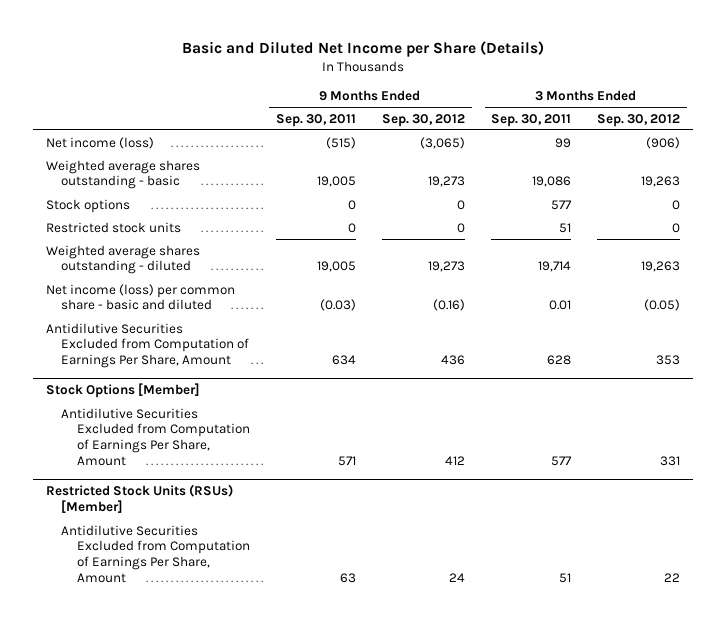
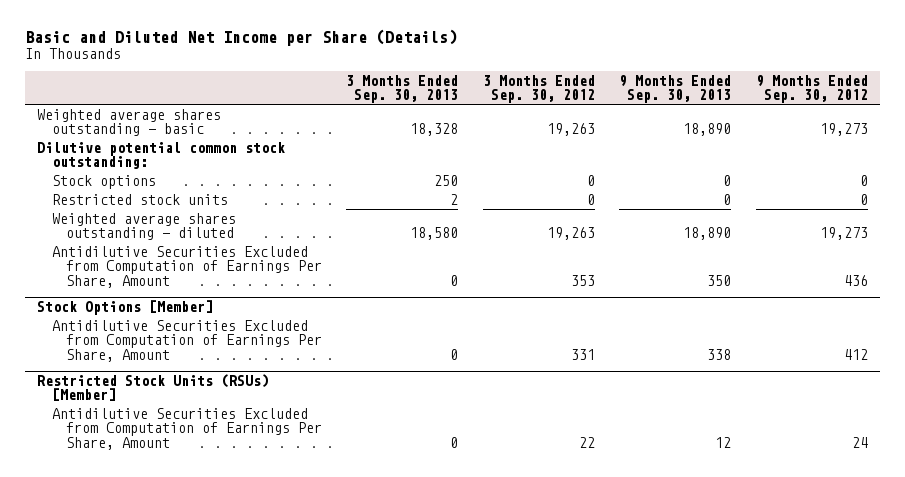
- | 9 Months Ended Sep. 30, 2011 | 9 Months Ended Sep. 30, 2012 | 3 Months Ended Sep. 30, 2011 | 3 Months Ended Sep. 30, 2012
+ | 3 Months Ended Sep. 30, 2013 | 3 Months Ended Sep. 30, 2012 | 9 Months Ended Sep. 30, 2013 | 9 Months Ended Sep. 30, 2012
- Net income (loss) | (515) | (3,065) | 99 | (906)
+ Dilutive potential common stock outstanding:
- Net income (loss) per common share - basic and diluted | (0.03) | (0.16) | 0.01 | (0.05)

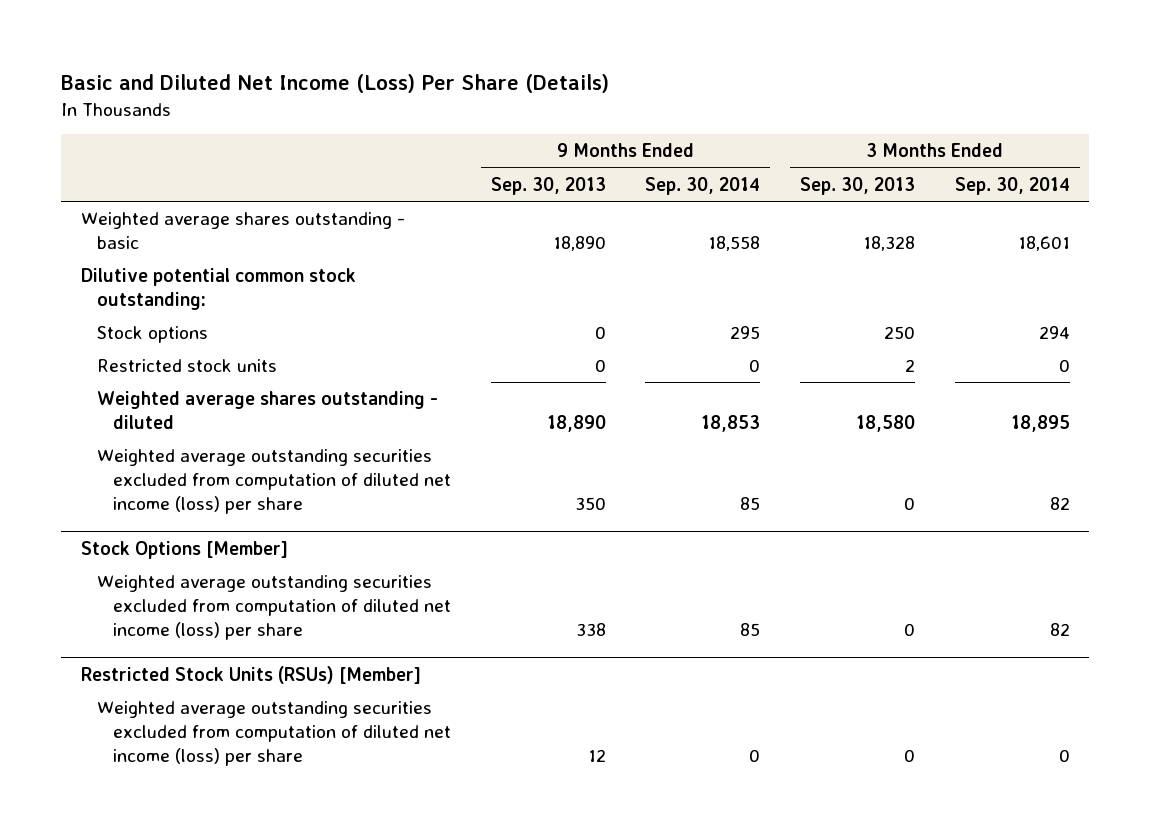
- Basic and Diluted Net Income per Share (Details)
+ Basic and Diluted Net Income (Loss) Per Share (Details)
- | 3 Months Ended Sep. 30, 2013 | 3 Months Ended Sep. 30, 2012 | 9 Months Ended Sep. 30, 2013 | 9 Months Ended Sep. 30, 2012
+ | 9 Months Ended Sep. 30, 2013 | 9 Months Ended Sep. 30, 2014 | 3 Months Ended Sep. 30, 2013 | 3 Months Ended Sep. 30, 2014
- Antidilutive Securities Excluded from Computation of Earnings Per Share, Amount | 0 | 353 | 350 | 436
+ Weighted average outstanding securities excluded from computation of diluted net income (loss) per share | 350 | 85 | 0 | 82
@ Stock Options [Member]
- Antidilutive Securities Excluded from Computation of Earnings Per Share, Amount | 0 | 331 | 338 | 412
+ Weighted average outstanding securities excluded from computation of diluted net income (loss) per share | 338 | 85 | 0 | 82
@ Restricted Stock Units (RSUs) [Member]
- Antidilutive Securities Excluded from Computation of Earnings Per Share, Amount | 0 | 22 | 12 | 24
+ Weighted average outstanding securities excluded from computation of diluted net income (loss) per share | 12 | 0 | 0 | 0

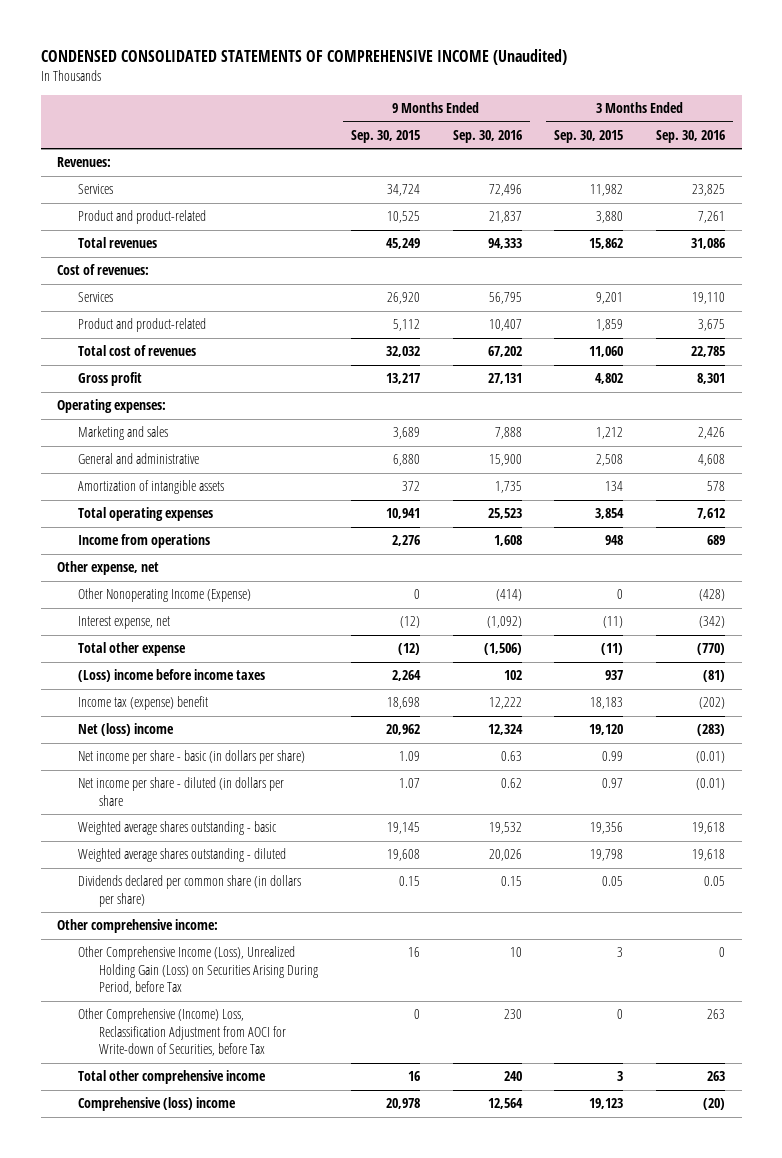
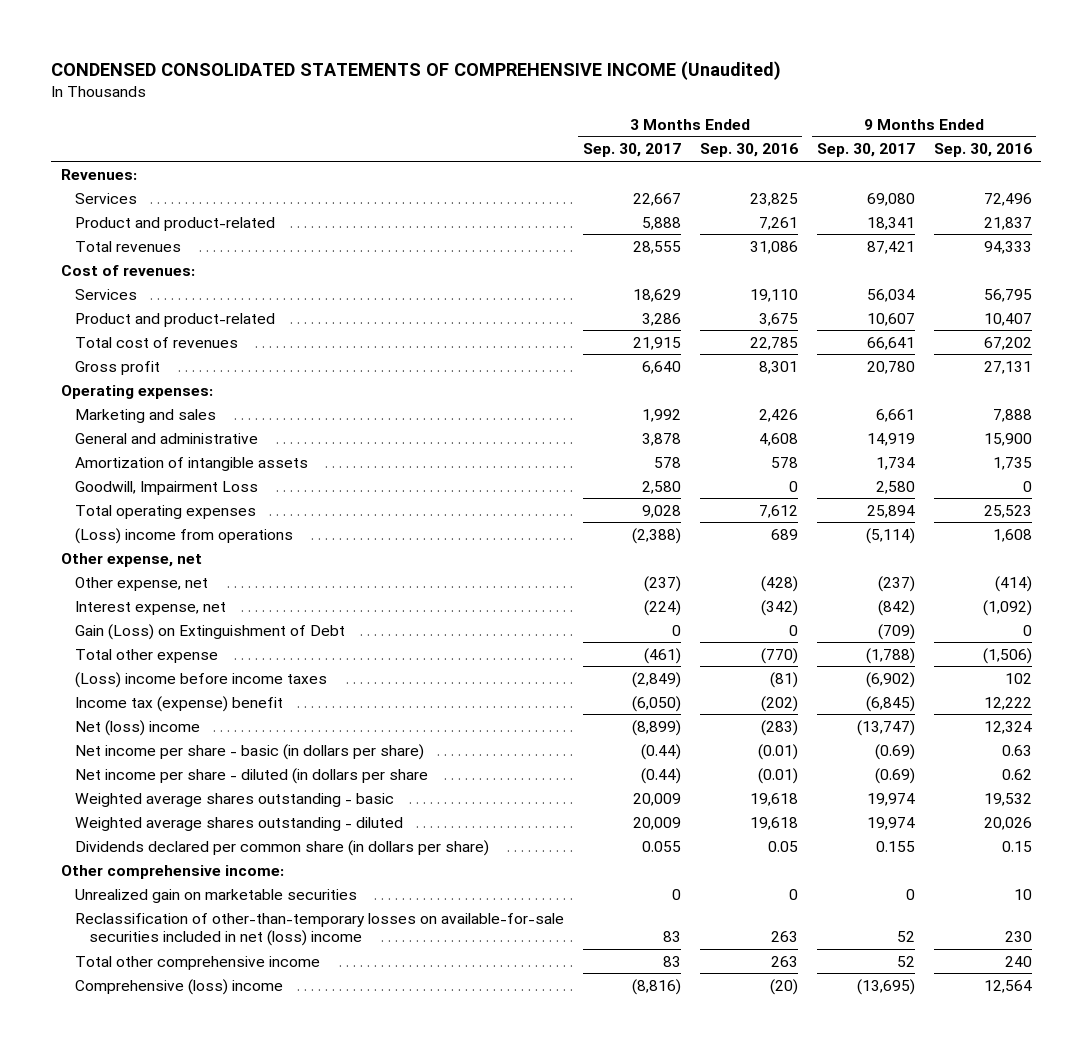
- | 9 Months Ended Sep. 30, 2015 | 9 Months Ended Sep. 30, 2016 | 3 Months Ended Sep. 30, 2015 | 3 Months Ended Sep. 30, 2016
+ | 3 Months Ended Sep. 30, 2017 | 3 Months Ended Sep. 30, 2016 | 9 Months Ended Sep. 30, 2017 | 9 Months Ended Sep. 30, 2016
+ Goodwill, Impairment Loss | 2,580 | 0 | 2,580 | 0
- Income from operations | 2,276 | 1,608 | 948 | 689
+ (Loss) income from operations | (2,388) | 689 | (5,114) | 1,608
- Other Nonoperating Income (Expense) | 0 | (414) | 0 | (428)
+ Other expense, net | (237) | (428) | (237) | (414)
+ Gain (Loss) on Extinguishment of Debt | 0 | 0 | (709) | 0
- Other Comprehensive Income (Loss), Unrealized Holding Gain (Loss) on Securities Arising During Period, before Tax | 16 | 10 | 3 | 0
- Other Comprehensive (Income) Loss, Reclassification Adjustment from AOCI for Write-down of Securities, before Tax | 0 | 230 | 0 | 263
+ Unrealized gain on marketable securities | 0 | 0 | 0 | 10
+ Reclassification of other-than-temporary losses on available-for-sale securities included in net (loss) income | 83 | 263 | 52 | 230

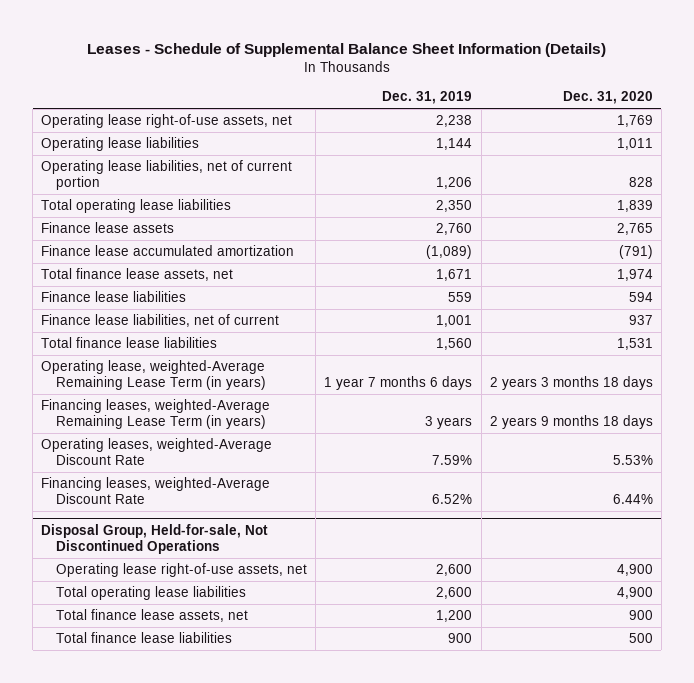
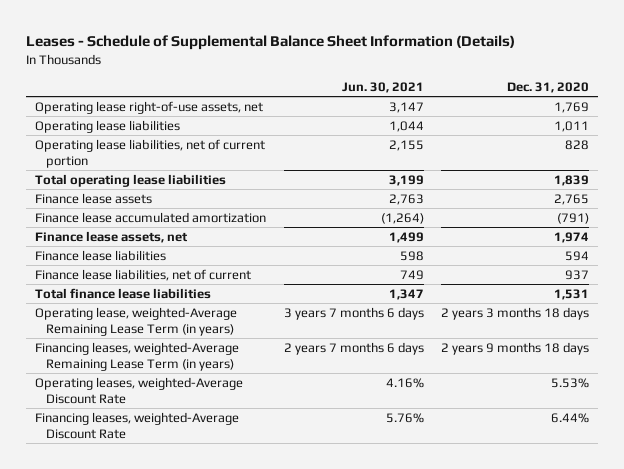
- | Dec. 31, 2019 | Dec. 31, 2020
+ | Jun. 30, 2021 | Dec. 31, 2020
- Total finance lease assets, net | 1,671 | 1,974
+ Finance lease assets, net | 1,499 | 1,974
- Disposal Group, Held-for-sale, Not Discontinued Operations
- Operating lease right-of-use assets, net | 2,600 | 4,900
- Total operating lease liabilities | 2,600 | 4,900
- Total finance lease assets, net | 1,200 | 900
- Total finance lease liabilities | 900 | 500

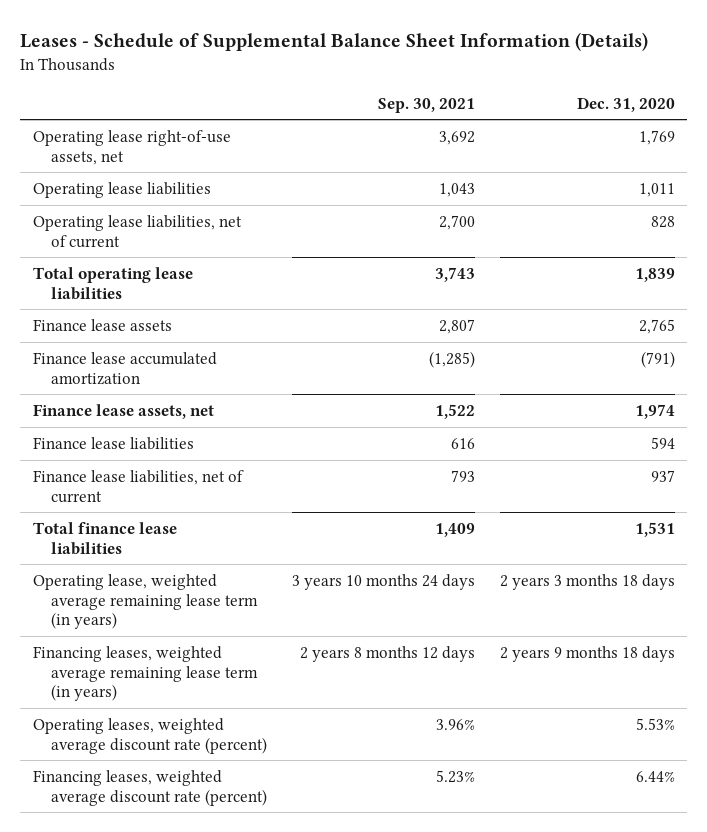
- | Jun. 30, 2021 | Dec. 31, 2020
+ | Sep. 30, 2021 | Dec. 31, 2020
- Operating lease liabilities, net of current portion | 2,155 | 828
+ Operating lease liabilities, net of current | 2,700 | 828
- Operating lease, weighted-Average Remaining Lease Term (in years) | 3 years 7 months 6 days | 2 years 3 months 18 days
- Financing leases, weighted-Average Remaining Lease Term (in years) | 2 years 7 months 6 days | 2 years 9 months 18 days
- Operating leases, weighted-Average Discount Rate | 4.16% | 5.53%
- Financing leases, weighted-Average Discount Rate | 5.76% | 6.44%
+ Operating lease, weighted average remaining lease term (in years) | 3 years 10 months 24 days | 2 years 3 months 18 days
+ Financing leases, weighted average remaining lease term (in years) | 2 years 8 months 12 days | 2 years 9 months 18 days
+ Operating leases, weighted average discount rate (percent) | 3.96% | 5.53%
+ Financing leases, weighted average discount rate (percent) | 5.23% | 6.44%

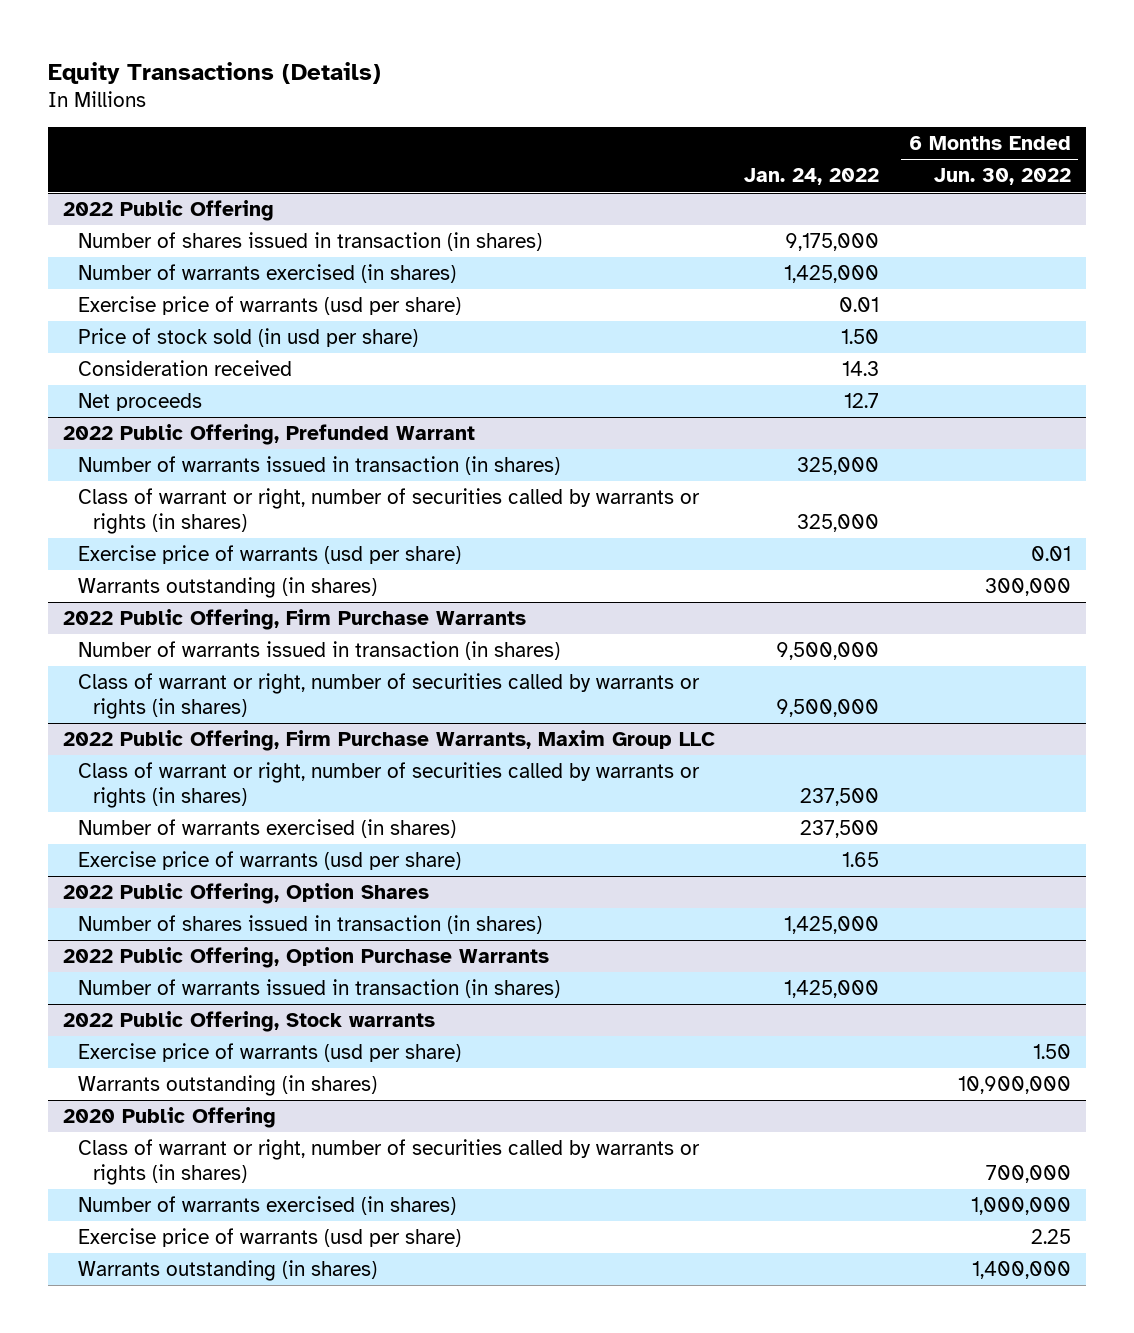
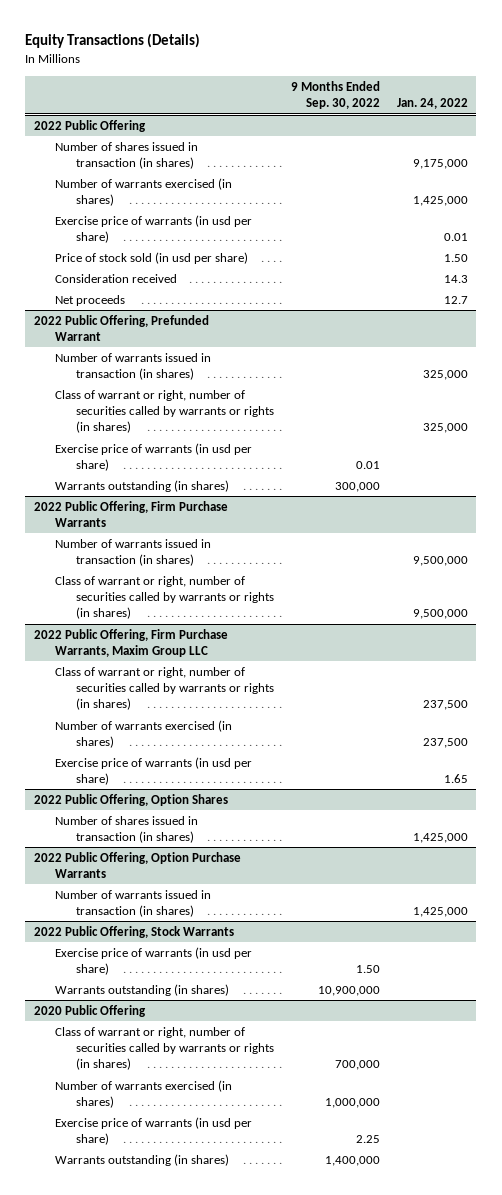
- | Jan. 24, 2022 | 6 Months Ended Jun. 30, 2022
+ | 9 Months Ended Sep. 30, 2022 | Jan. 24, 2022
@ 2022 Public Offering
- Exercise price of warrants (usd per share) | 0.01 |
+ Exercise price of warrants (in usd per share) | | 0.01
@ 2022 Public Offering, Prefunded Warrant
- Exercise price of warrants (usd per share) | | 0.01
+ Exercise price of warrants (in usd per share) | 0.01 |
@ 2022 Public Offering, Firm Purchase Warrants, Maxim Group LLC
- Exercise price of warrants (usd per share) | 1.65 |
+ Exercise price of warrants (in usd per share) | | 1.65
- 2022 Public Offering, Stock warrants
- Exercise price of warrants (usd per share) | | 1.50
+ 2022 Public Offering, Stock Warrants
+ Exercise price of warrants (in usd per share) | 1.50 |
@ 2020 Public Offering
- Exercise price of warrants (usd per share) | | 2.25
+ Exercise price of warrants (in usd per share) | 2.25 |

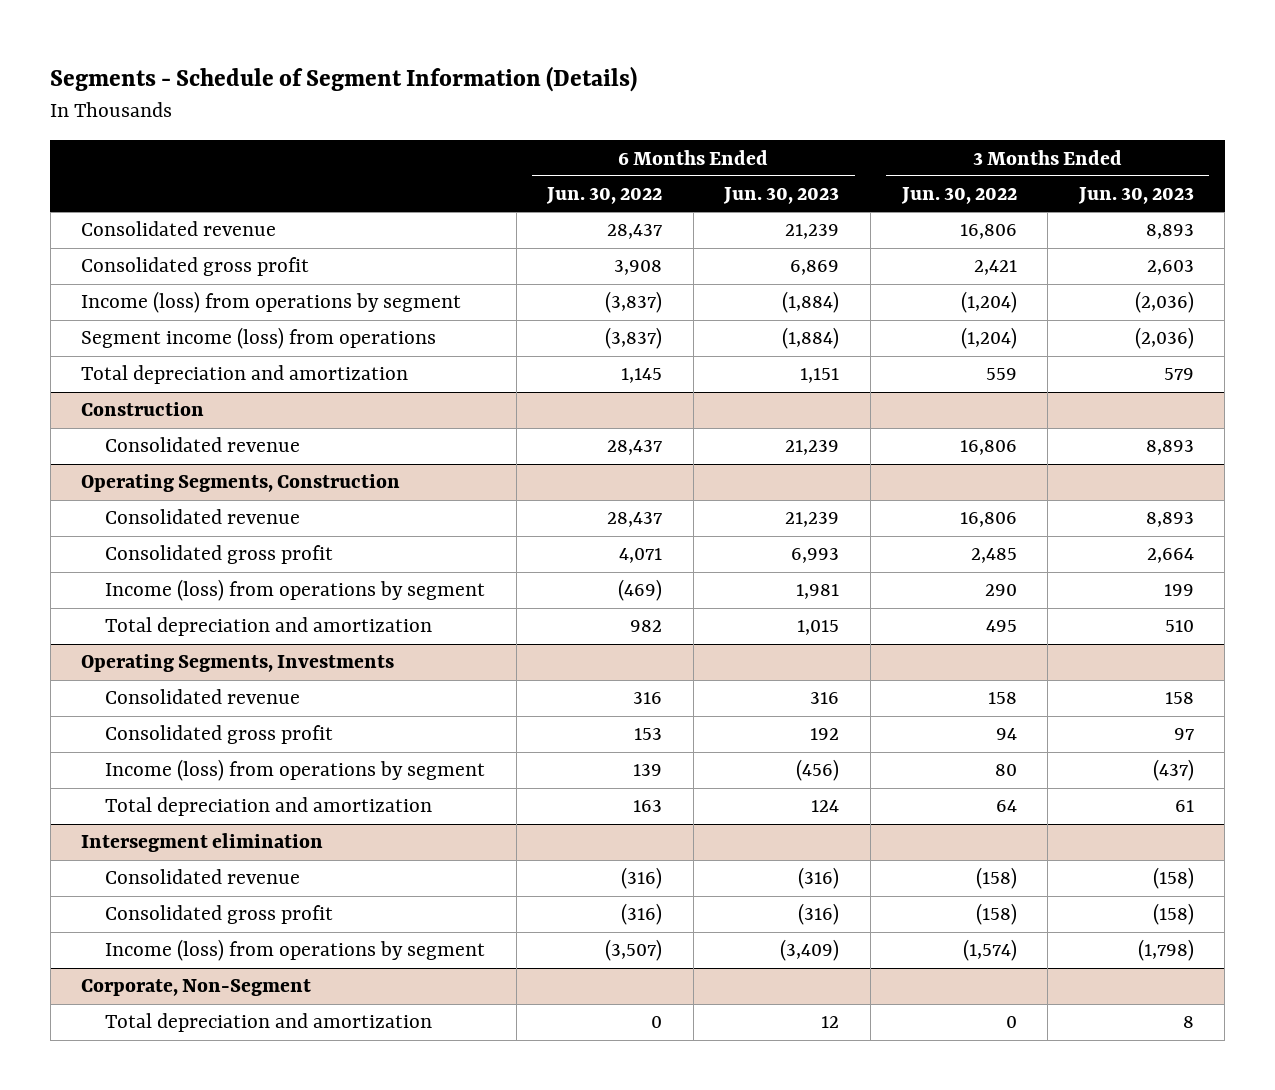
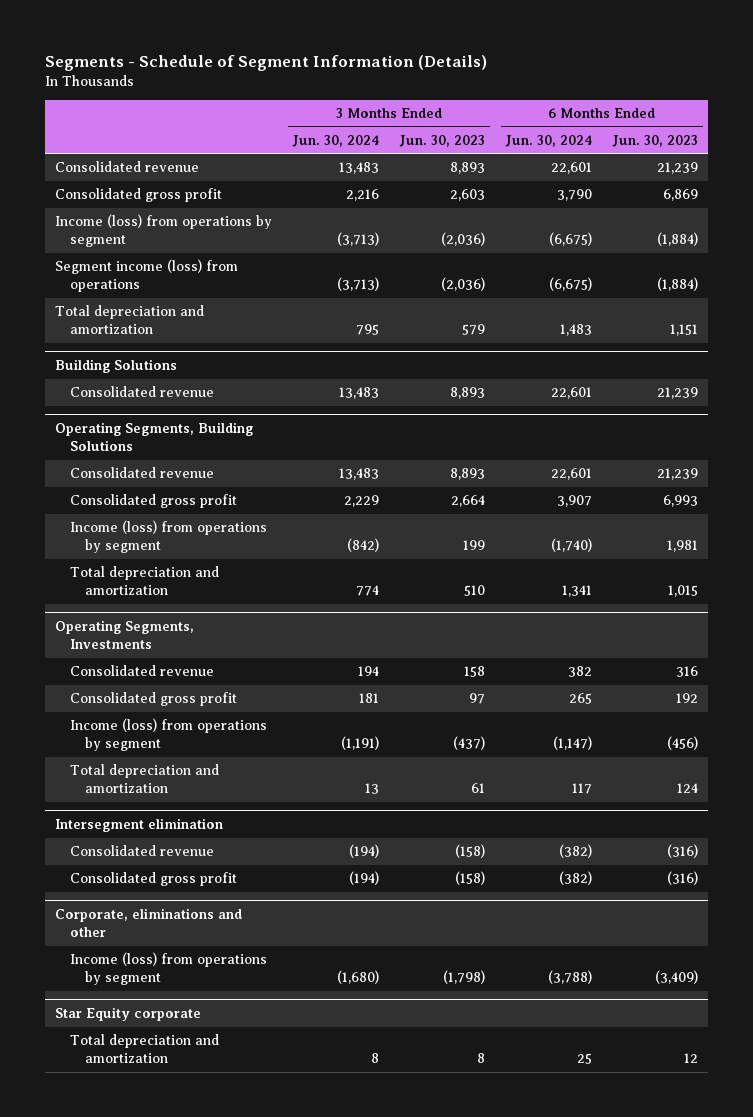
- | 6 Months Ended Jun. 30, 2022 | 6 Months Ended Jun. 30, 2023 | 3 Months Ended Jun. 30, 2022 | 3 Months Ended Jun. 30, 2023
+ | 3 Months Ended Jun. 30, 2024 | 3 Months Ended Jun. 30, 2023 | 6 Months Ended Jun. 30, 2024 | 6 Months Ended Jun. 30, 2023
- Construction
+ Building Solutions
- Operating Segments, Construction
+ Operating Segments, Building Solutions
+ Corporate, eliminations and other
- Corporate, Non-Segment
+ Star Equity corporate

